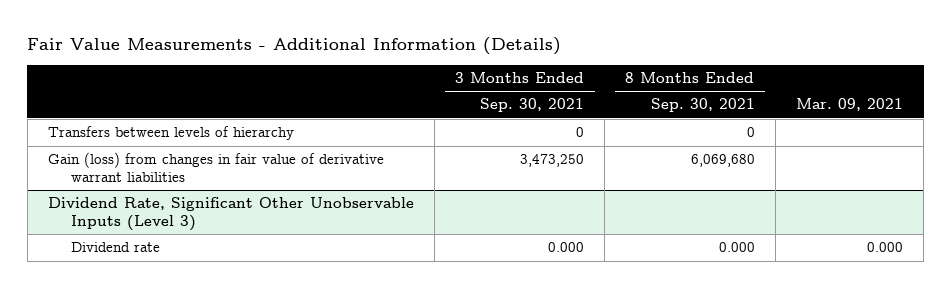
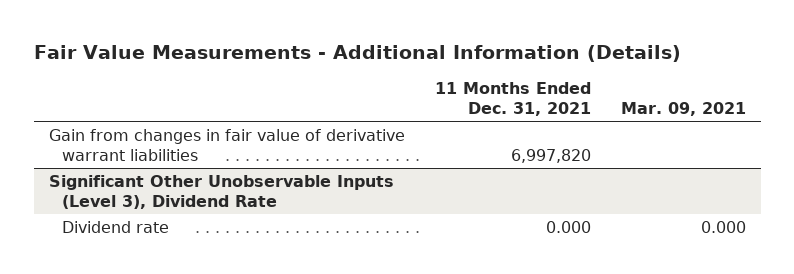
- | 3 Months Ended Sep. 30, 2021 | 8 Months Ended Sep. 30, 2021 | Mar. 09, 2021
+ | 11 Months Ended Dec. 31, 2021 | Mar. 09, 2021
- Transfers between levels of hierarchy | 0 | 0 |
- Gain (loss) from changes in fair value of derivative warrant liabilities | 3,473,250 | 6,069,680 |
- Dividend Rate, Significant Other Unobservable Inputs (Level 3)
+ Gain from changes in fair value of derivative warrant liabilities | 6,997,820 |
+ Significant Other Unobservable Inputs (Level 3), Dividend Rate

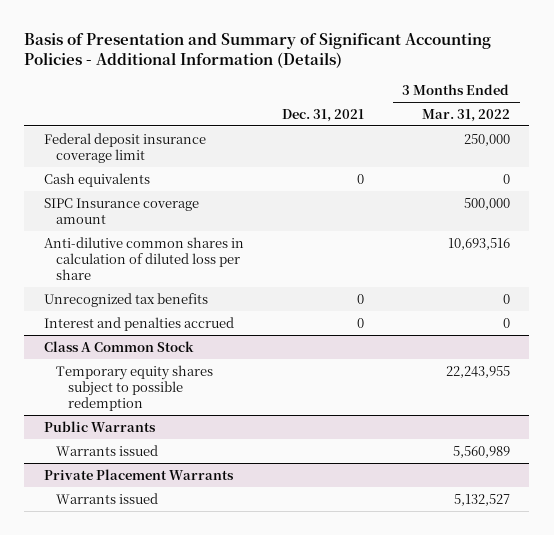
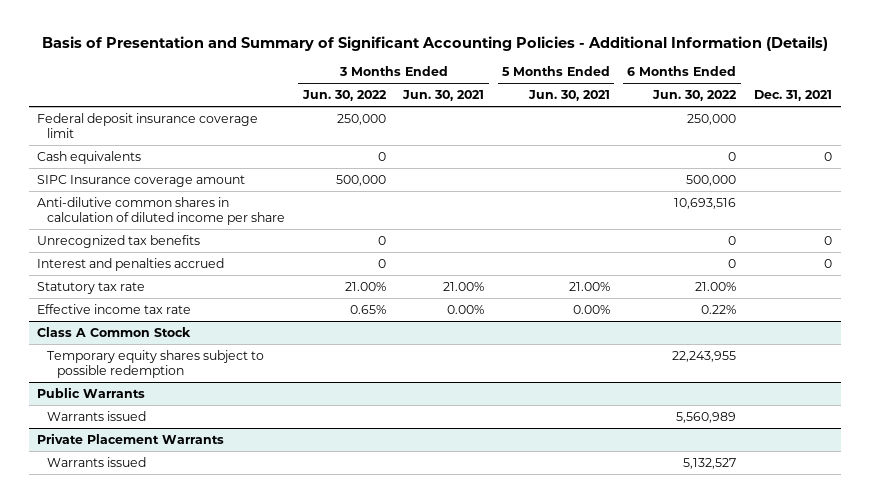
- | Dec. 31, 2021 | 3 Months Ended Mar. 31, 2022
+ | 3 Months Ended Jun. 30, 2022 | 3 Months Ended Jun. 30, 2021 | 5 Months Ended Jun. 30, 2021 | 6 Months Ended Jun. 30, 2022 | Dec. 31, 2021
- Anti-dilutive common shares in calculation of diluted loss per share | | 10,693,516
+ Anti-dilutive common shares in calculation of diluted income per share | | | | 10,693,516 |
+ Statutory tax rate | 21.00% | 21.00% | 21.00% | 21.00% |
+ Effective income tax rate | 0.65% | 0.00% | 0.00% | 0.22% |

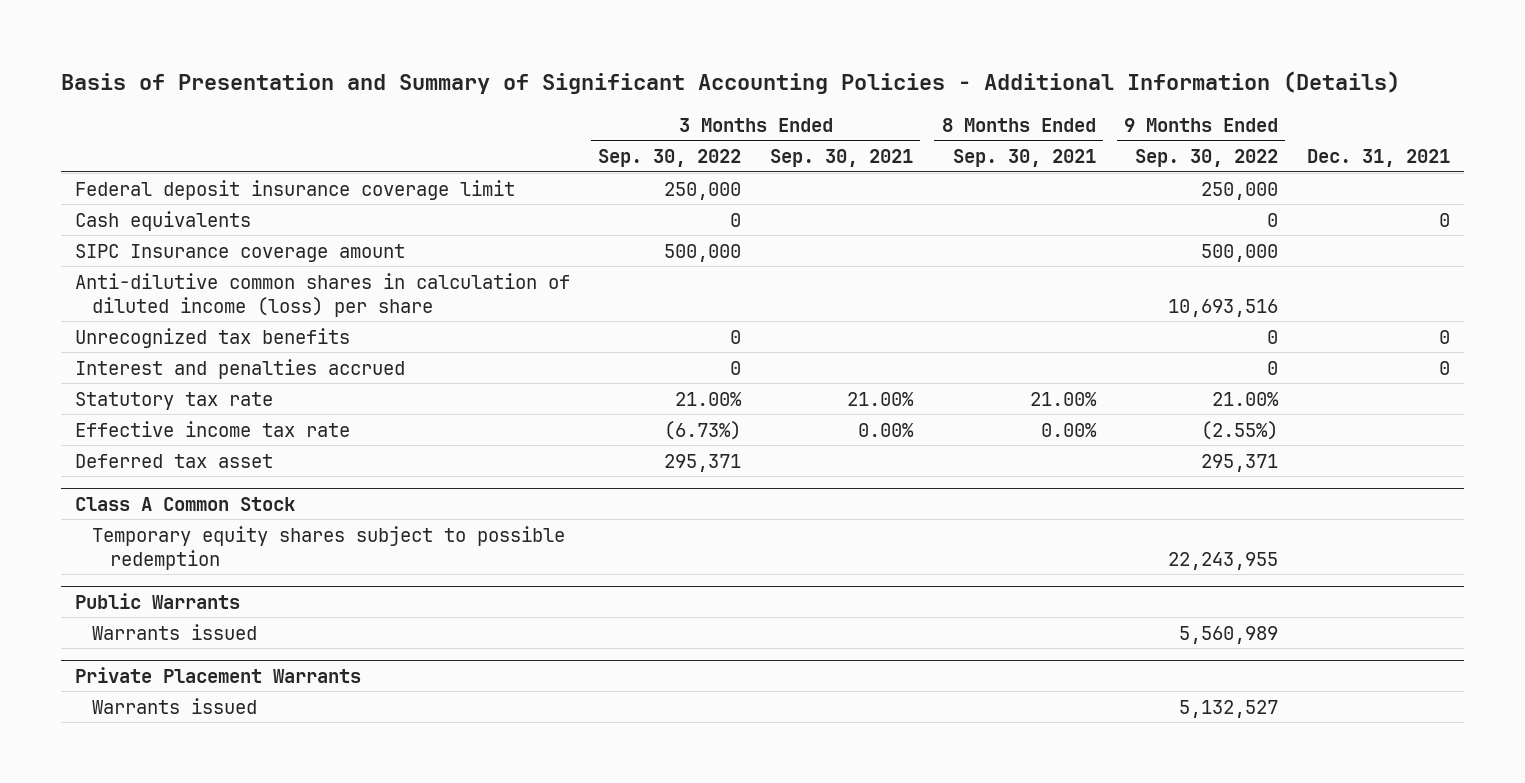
- | 3 Months Ended Jun. 30, 2022 | 3 Months Ended Jun. 30, 2021 | 5 Months Ended Jun. 30, 2021 | 6 Months Ended Jun. 30, 2022 | Dec. 31, 2021
+ | 3 Months Ended Sep. 30, 2022 | 3 Months Ended Sep. 30, 2021 | 8 Months Ended Sep. 30, 2021 | 9 Months Ended Sep. 30, 2022 | Dec. 31, 2021
- Anti-dilutive common shares in calculation of diluted income per share | | | | 10,693,516 |
+ Anti-dilutive common shares in calculation of diluted income (loss) per share | | | | 10,693,516 |
+ Deferred tax asset | 295,371 | | | 295,371 |

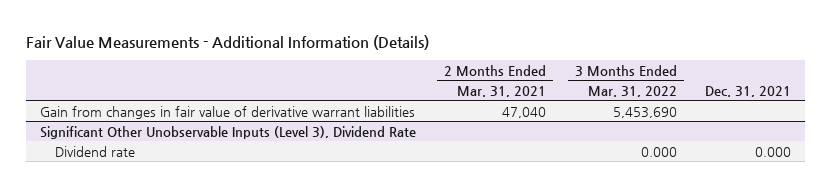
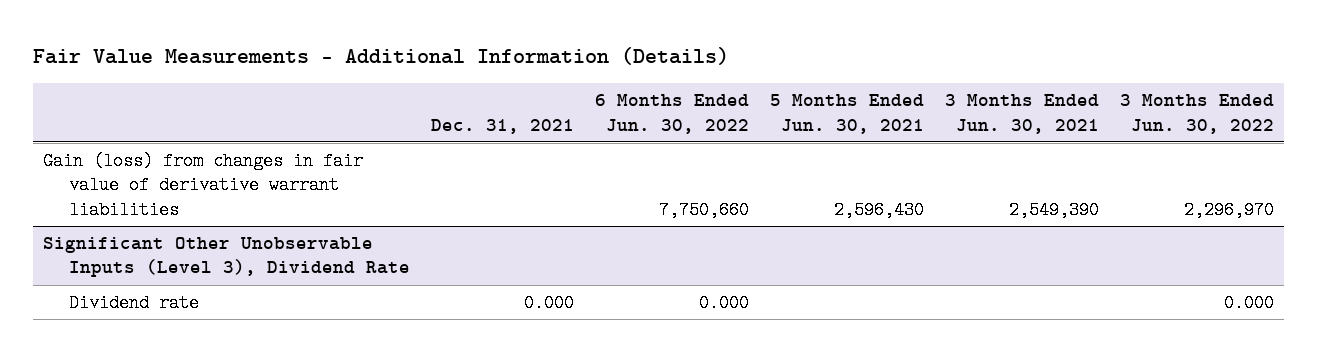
- | 2 Months Ended Mar. 31, 2021 | 3 Months Ended Mar. 31, 2022 | Dec. 31, 2021
+ | Dec. 31, 2021 | 6 Months Ended Jun. 30, 2022 | 5 Months Ended Jun. 30, 2021 | 3 Months Ended Jun. 30, 2021 | 3 Months Ended Jun. 30, 2022
- Gain from changes in fair value of derivative warrant liabilities | 47,040 | 5,453,690 |
+ Gain (loss) from changes in fair value of derivative warrant liabilities | | 7,750,660 | 2,596,430 | 2,549,390 | 2,296,970

